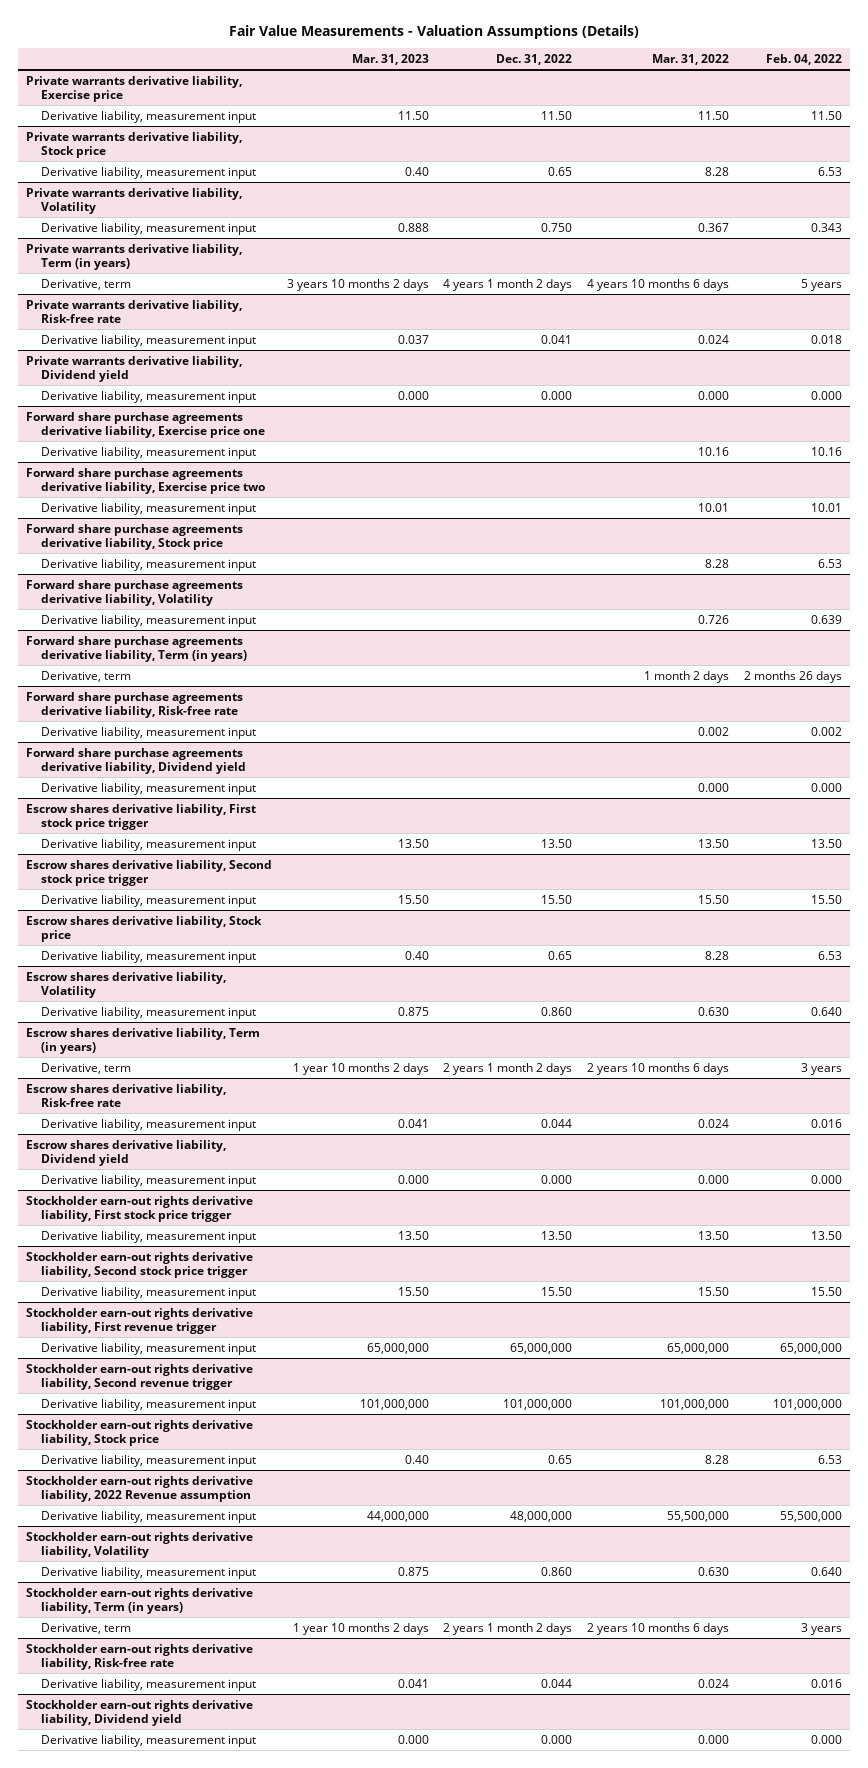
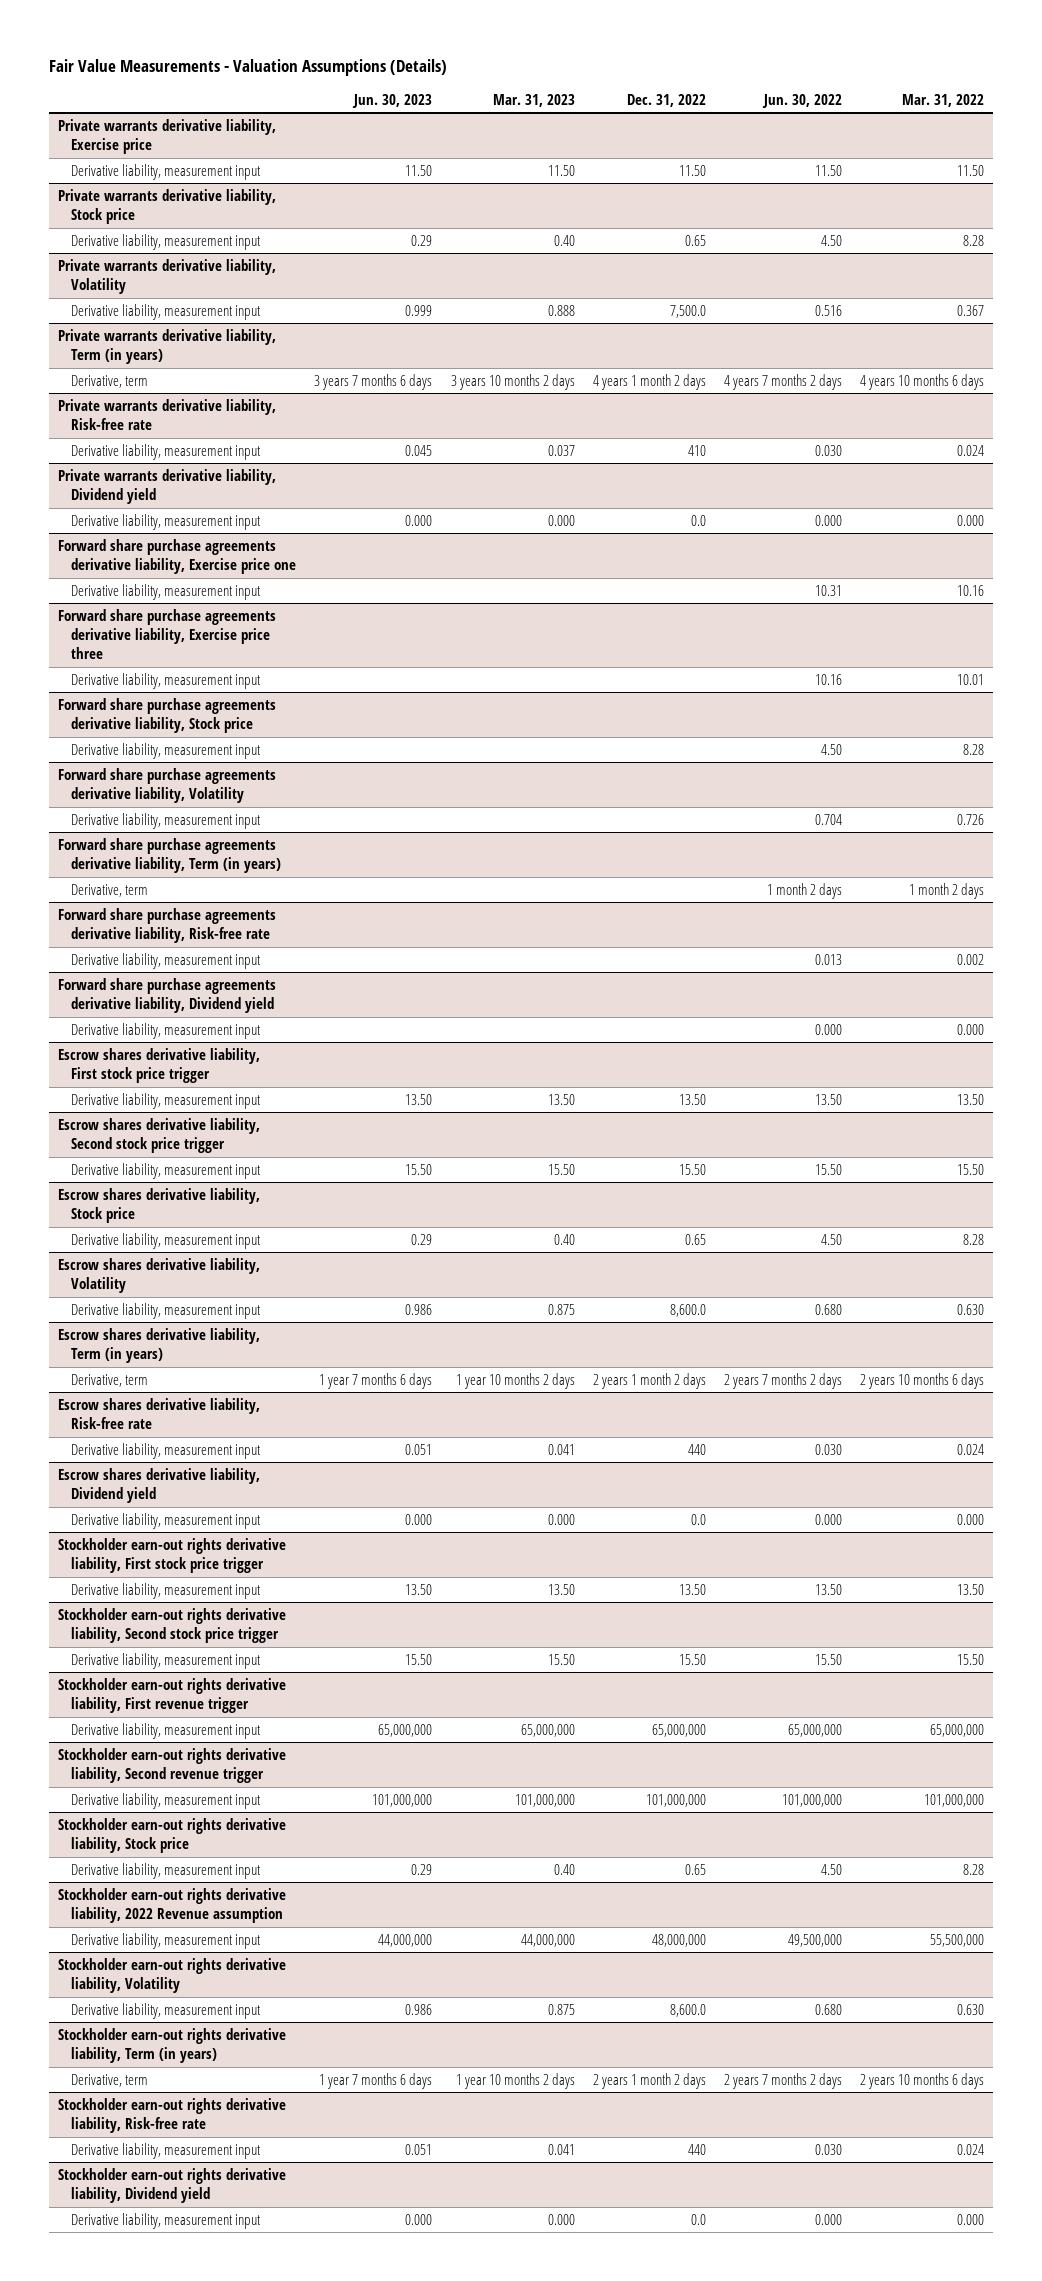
- | Mar. 31, 2023 | Dec. 31, 2022 | Mar. 31, 2022 | Feb. 04, 2022
+ | Jun. 30, 2023 | Mar. 31, 2023 | Dec. 31, 2022 | Jun. 30, 2022 | Mar. 31, 2022
@ Private warrants derivative liability, Volatility
- Derivative liability, measurement input | 0.888 | 0.750 | 0.367 | 0.343
+ Derivative liability, measurement input | 0.999 | 0.888 | 7,500.0 | 0.516 | 0.367
@ Private warrants derivative liability, Risk-free rate
- Derivative liability, measurement input | 0.037 | 0.041 | 0.024 | 0.018
+ Derivative liability, measurement input | 0.045 | 0.037 | 410 | 0.030 | 0.024
@ Private warrants derivative liability, Dividend yield
- Derivative liability, measurement input | 0.000 | 0.000 | 0.000 | 0.000
+ Derivative liability, measurement input | 0.000 | 0.000 | 0.0 | 0.000 | 0.000
- Forward share purchase agreements derivative liability, Exercise price two
+ Forward share purchase agreements derivative liability, Exercise price three
@ Escrow shares derivative liability, Volatility
- Derivative liability, measurement input | 0.875 | 0.860 | 0.630 | 0.640
+ Derivative liability, measurement input | 0.986 | 0.875 | 8,600.0 | 0.680 | 0.630
@ Escrow shares derivative liability, Risk-free rate
- Derivative liability, measurement input | 0.041 | 0.044 | 0.024 | 0.016
+ Derivative liability, measurement input | 0.051 | 0.041 | 440 | 0.030 | 0.024
@ Escrow shares derivative liability, Dividend yield
- Derivative liability, measurement input | 0.000 | 0.000 | 0.000 | 0.000
+ Derivative liability, measurement input | 0.000 | 0.000 | 0.0 | 0.000 | 0.000
@ Stockholder earn-out rights derivative liability, Volatility
- Derivative liability, measurement input | 0.875 | 0.860 | 0.630 | 0.640
+ Derivative liability, measurement input | 0.986 | 0.875 | 8,600.0 | 0.680 | 0.630
@ Stockholder earn-out rights derivative liability, Risk-free rate
- Derivative liability, measurement input | 0.041 | 0.044 | 0.024 | 0.016
+ Derivative liability, measurement input | 0.051 | 0.041 | 440 | 0.030 | 0.024
@ Stockholder earn-out rights derivative liability, Dividend yield
- Derivative liability, measurement input | 0.000 | 0.000 | 0.000 | 0.000
+ Derivative liability, measurement input | 0.000 | 0.000 | 0.0 | 0.000 | 0.000

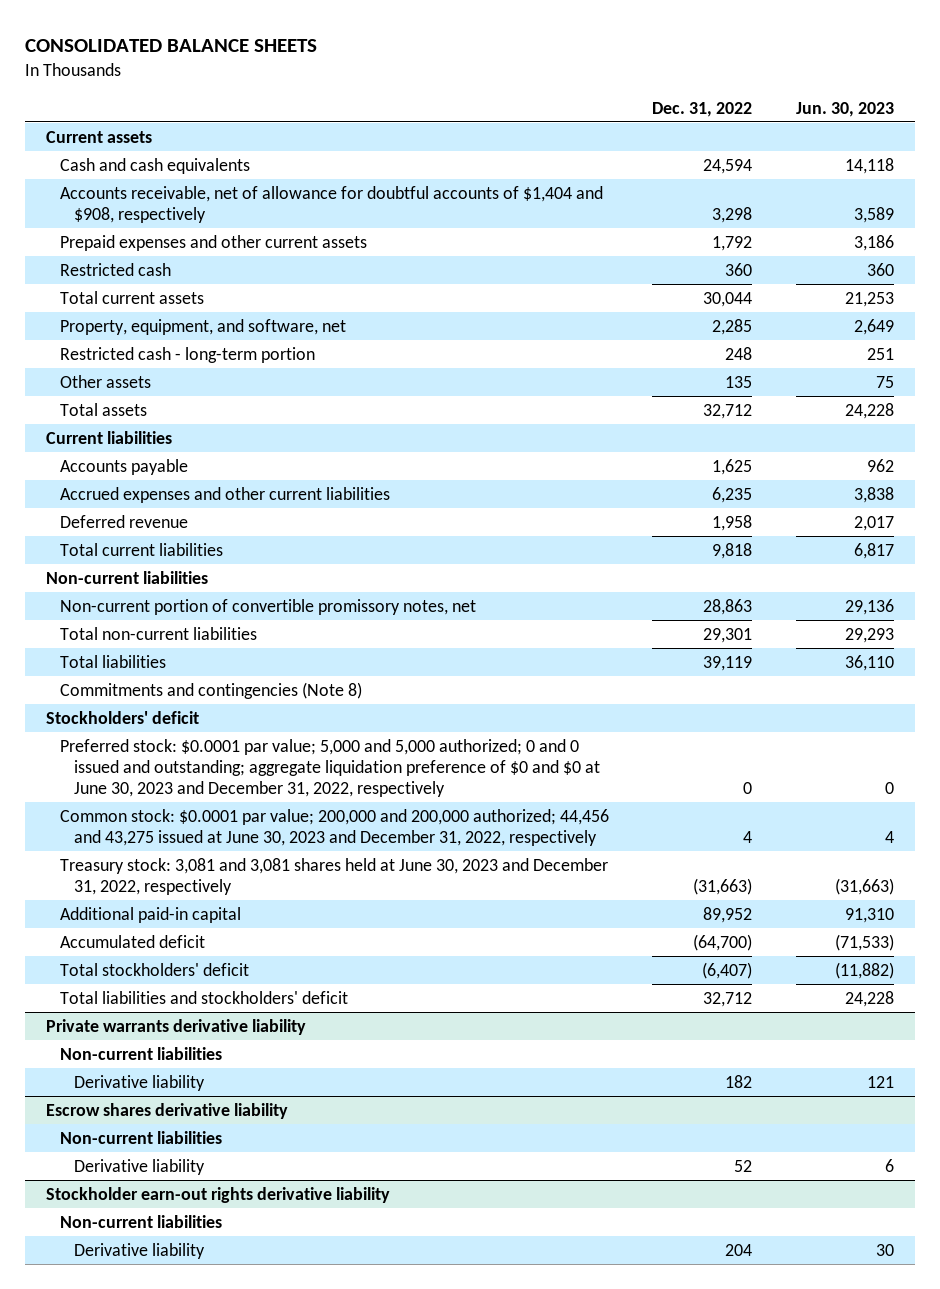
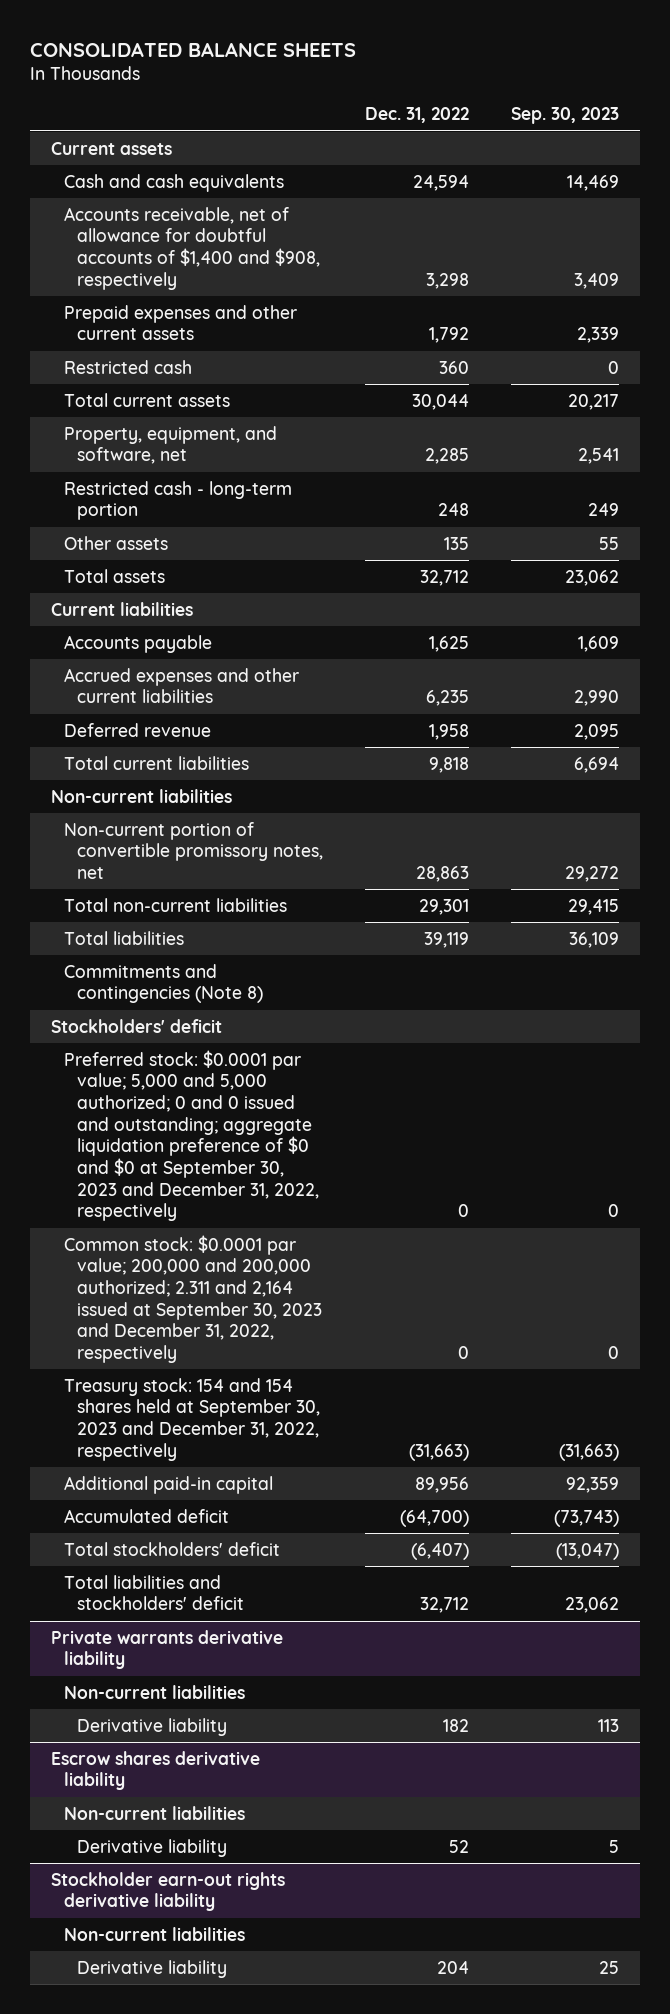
- | Dec. 31, 2022 | Jun. 30, 2023
+ | Dec. 31, 2022 | Sep. 30, 2023
- Accounts receivable, net of allowance for doubtful accounts of $1,404 and $908, respectively | 3,298 | 3,589
+ Accounts receivable, net of allowance for doubtful accounts of $1,400 and $908, respectively | 3,298 | 3,409
- Preferred stock: $0.0001 par value; 5,000 and 5,000 authorized; 0 and 0 issued and outstanding; aggregate liquidation preference of $0 and $0 at June 30, 2023 and December 31, 2022, respectively | 0 | 0
- Common stock: $0.0001 par value; 200,000 and 200,000 authorized; 44,456 and 43,275 issued at June 30, 2023 and December 31, 2022, respectively | 4 | 4
- Treasury stock: 3,081 and 3,081 shares held at June 30, 2023 and December 31, 2022, respectively | (31,663) | (31,663)
- Additional paid-in capital | 89,952 | 91,310
+ Preferred stock: $0.0001 par value; 5,000 and 5,000 authorized; 0 and 0 issued and outstanding; aggregate liquidation preference of $0 and $0 at September 30, 2023 and December 31, 2022, respectively | 0 | 0
+ Common stock: $0.0001 par value; 200,000 and 200,000 authorized; 2.311 and 2,164 issued at September 30, 2023 and December 31, 2022, respectively | 0 | 0
+ Treasury stock: 154 and 154 shares held at September 30, 2023 and December 31, 2022, respectively | (31,663) | (31,663)
+ Additional paid-in capital | 89,956 | 92,359

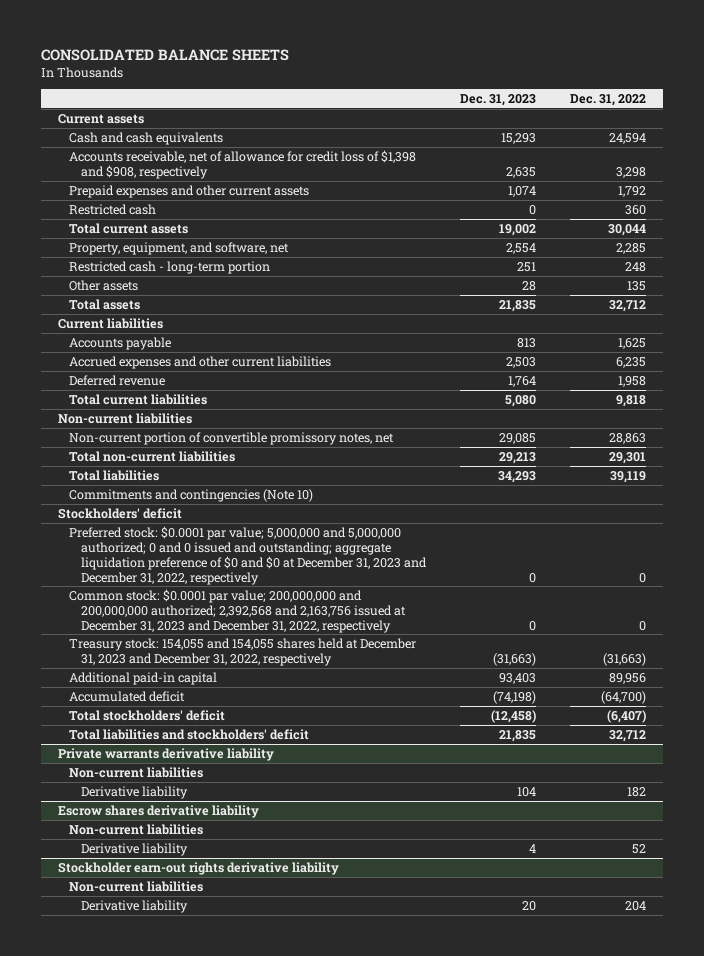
- | Dec. 31, 2022 | Sep. 30, 2023
+ | Dec. 31, 2023 | Dec. 31, 2022
- Accounts receivable, net of allowance for doubtful accounts of $1,400 and $908, respectively | 3,298 | 3,409
+ Accounts receivable, net of allowance for credit loss of $1,398 and $908, respectively | 2,635 | 3,298
- Commitments and contingencies (Note 8)
+ Commitments and contingencies (Note 10)
- Preferred stock: $0.0001 par value; 5,000 and 5,000 authorized; 0 and 0 issued and outstanding; aggregate liquidation preference of $0 and $0 at September 30, 2023 and December 31, 2022, respectively | 0 | 0
- Common stock: $0.0001 par value; 200,000 and 200,000 authorized; 2.311 and 2,164 issued at September 30, 2023 and December 31, 2022, respectively | 0 | 0
- Treasury stock: 154 and 154 shares held at September 30, 2023 and December 31, 2022, respectively | (31,663) | (31,663)
+ Preferred stock: $0.0001 par value; 5,000,000 and 5,000,000 authorized; 0 and 0 issued and outstanding; aggregate liquidation preference of $0 and $0 at December 31, 2023 and December 31, 2022, respectively | 0 | 0
+ Common stock: $0.0001 par value; 200,000,000 and 200,000,000 authorized; 2,392,568 and 2,163,756 issued at December 31, 2023 and December 31, 2022, respectively | 0 | 0
+ Treasury stock: 154,055 and 154,055 shares held at December 31, 2023 and December 31, 2022, respectively | (31,663) | (31,663)

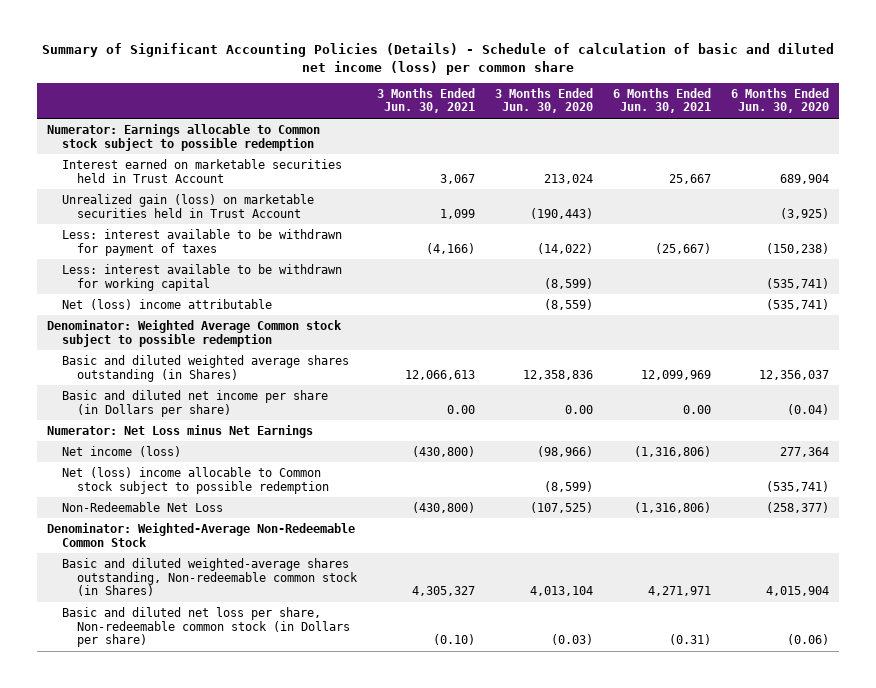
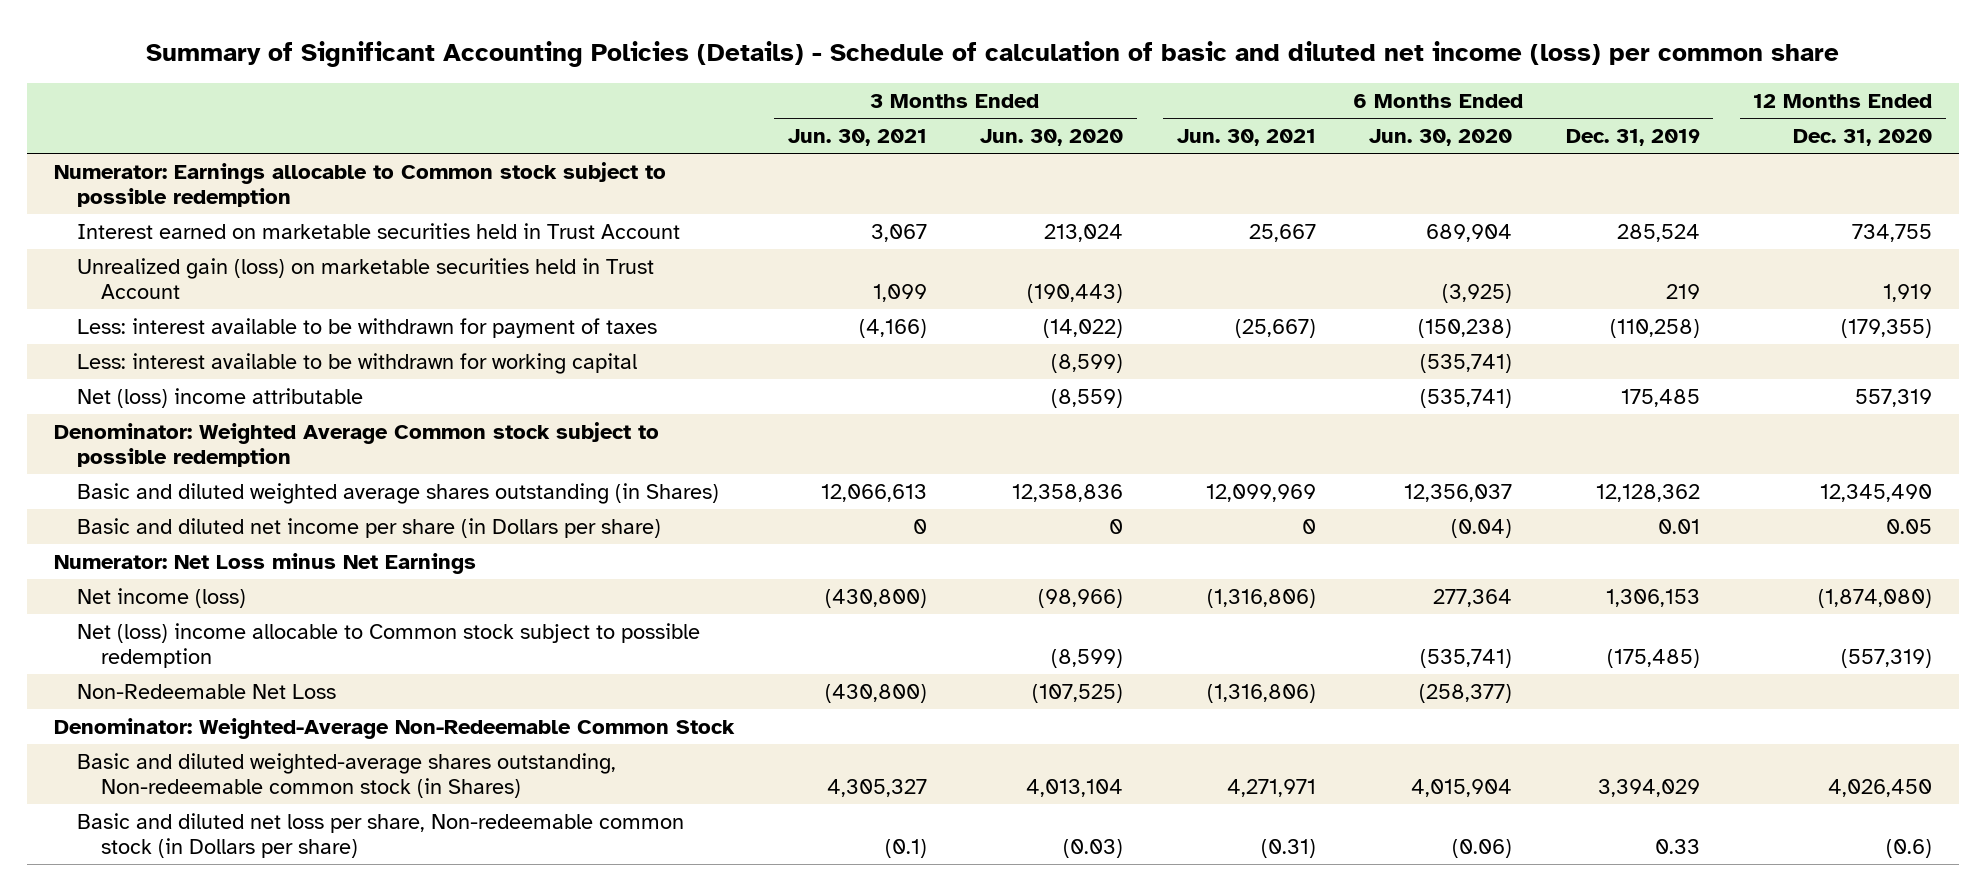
- | 3 Months Ended Jun. 30, 2021 | 3 Months Ended Jun. 30, 2020 | 6 Months Ended Jun. 30, 2021 | 6 Months Ended Jun. 30, 2020
+ | 3 Months Ended Jun. 30, 2021 | 3 Months Ended Jun. 30, 2020 | 6 Months Ended Jun. 30, 2021 | 6 Months Ended Jun. 30, 2020 | 6 Months Ended Dec. 31, 2019 | 12 Months Ended Dec. 31, 2020
- Basic and diluted net income per share (in Dollars per share) | 0.00 | 0.00 | 0.00 | (0.04)
+ Basic and diluted net income per share (in Dollars per share) | 0 | 0 | 0 | (0.04) | 0.01 | 0.05
- Basic and diluted net loss per share, Non-redeemable common stock (in Dollars per share) | (0.10) | (0.03) | (0.31) | (0.06)
+ Basic and diluted net loss per share, Non-redeemable common stock (in Dollars per share) | (0.1) | (0.03) | (0.31) | (0.06) | 0.33 | (0.6)

